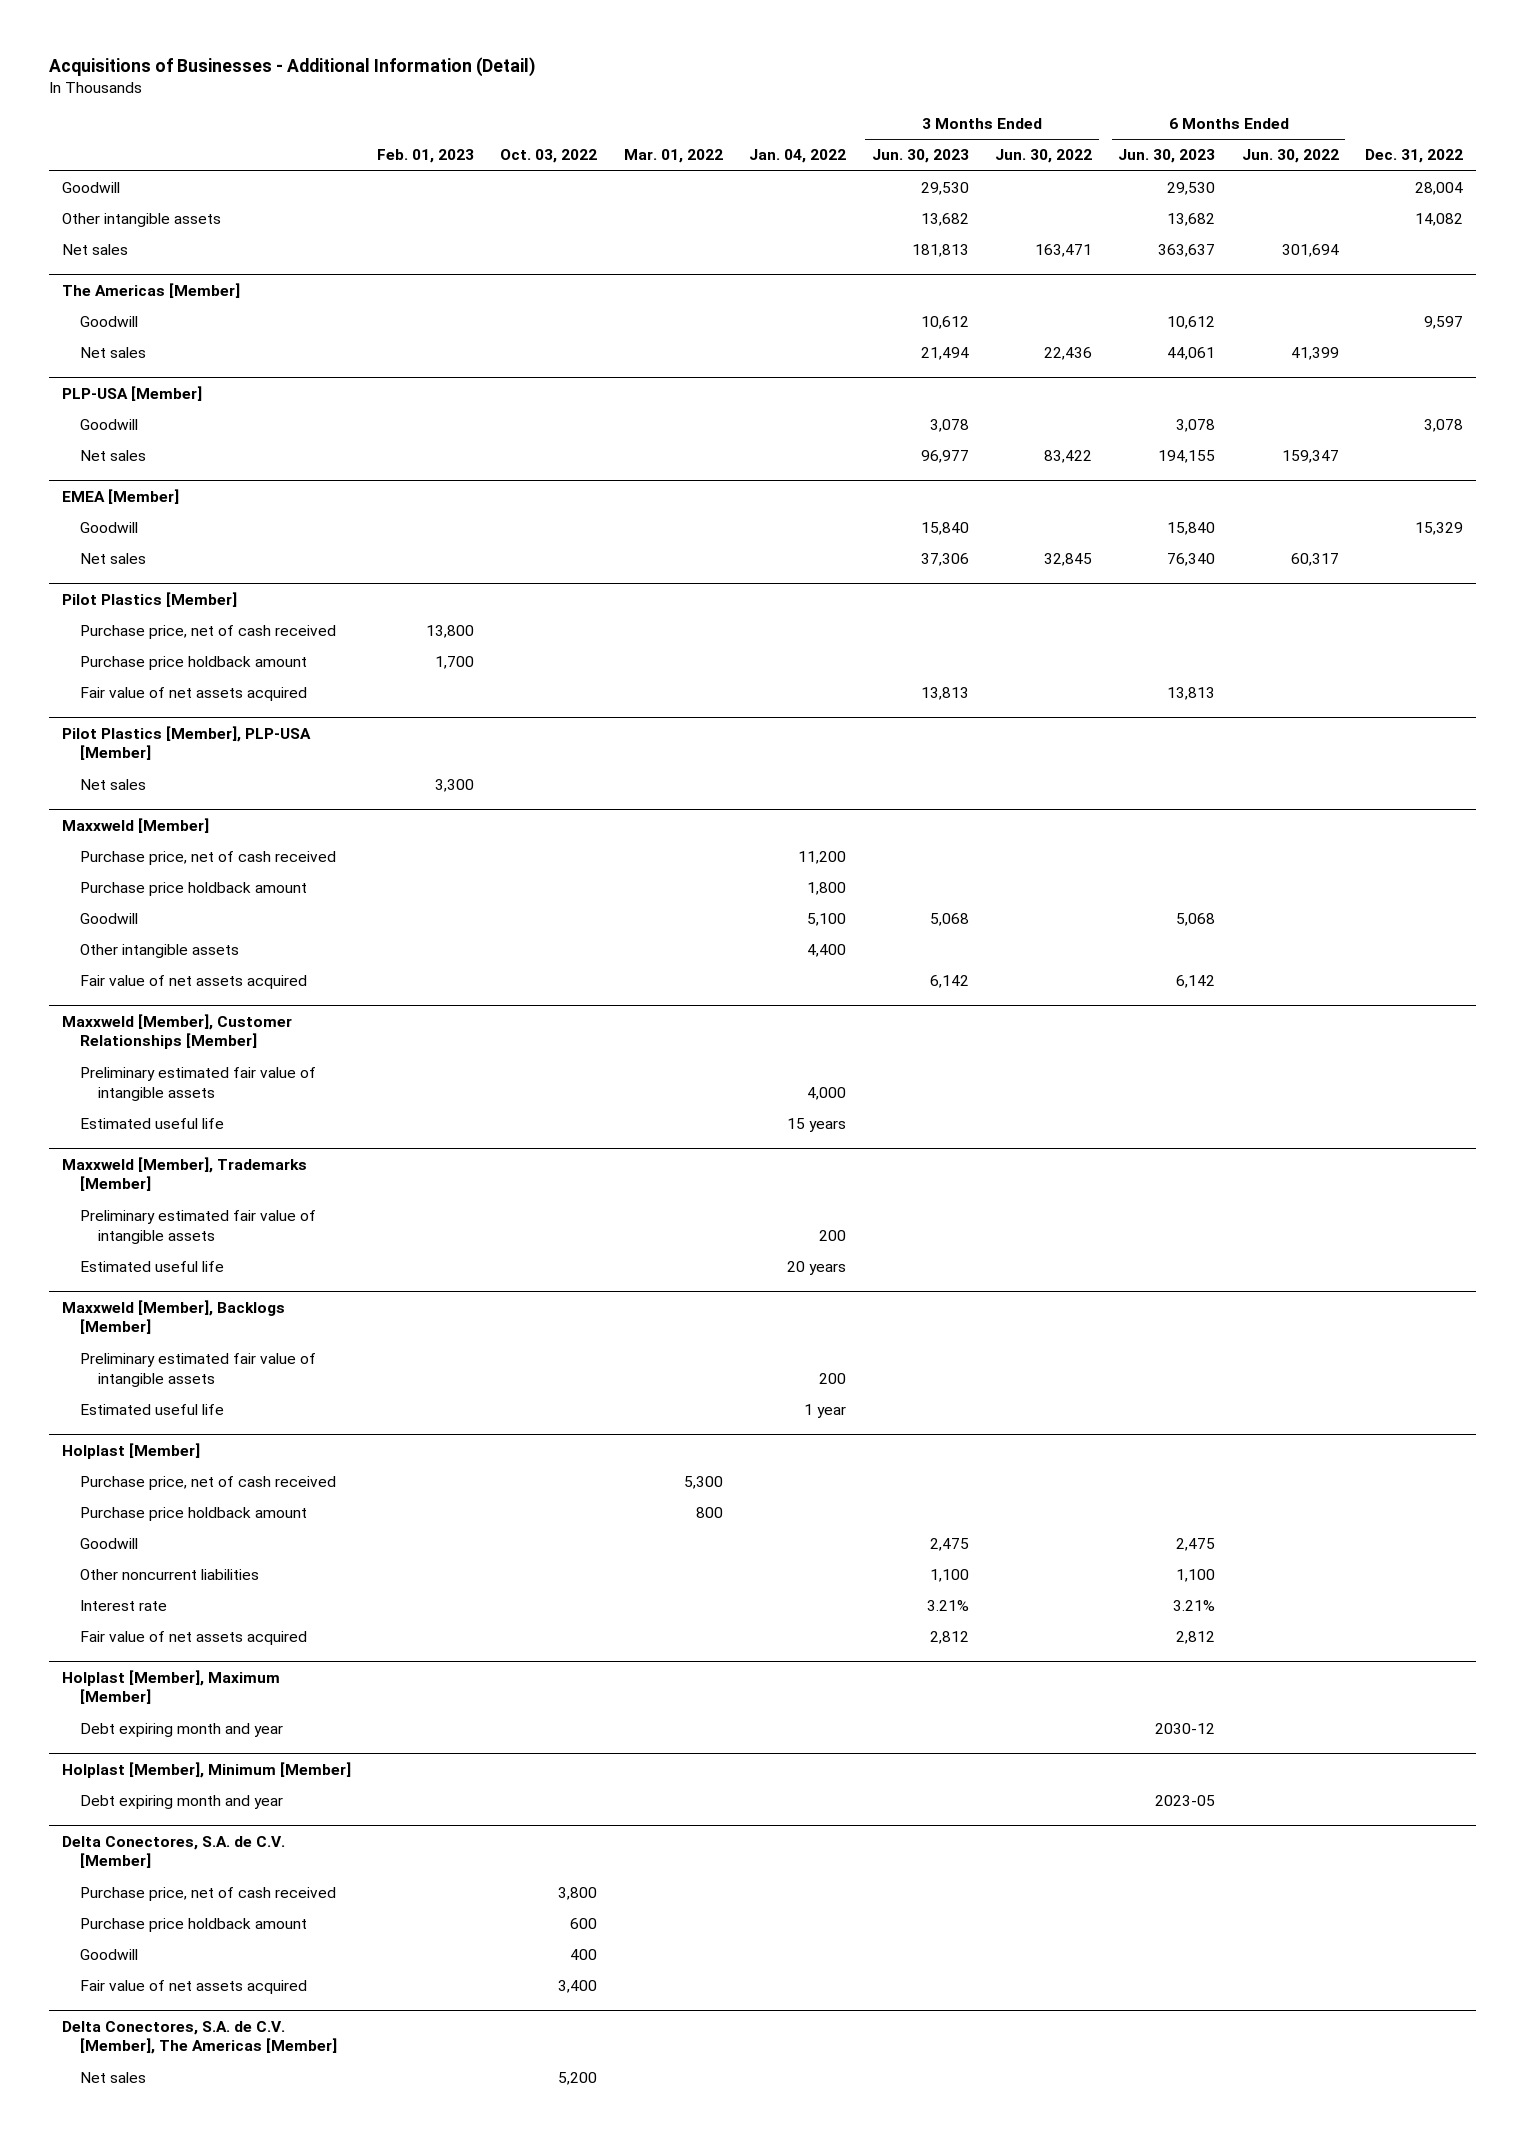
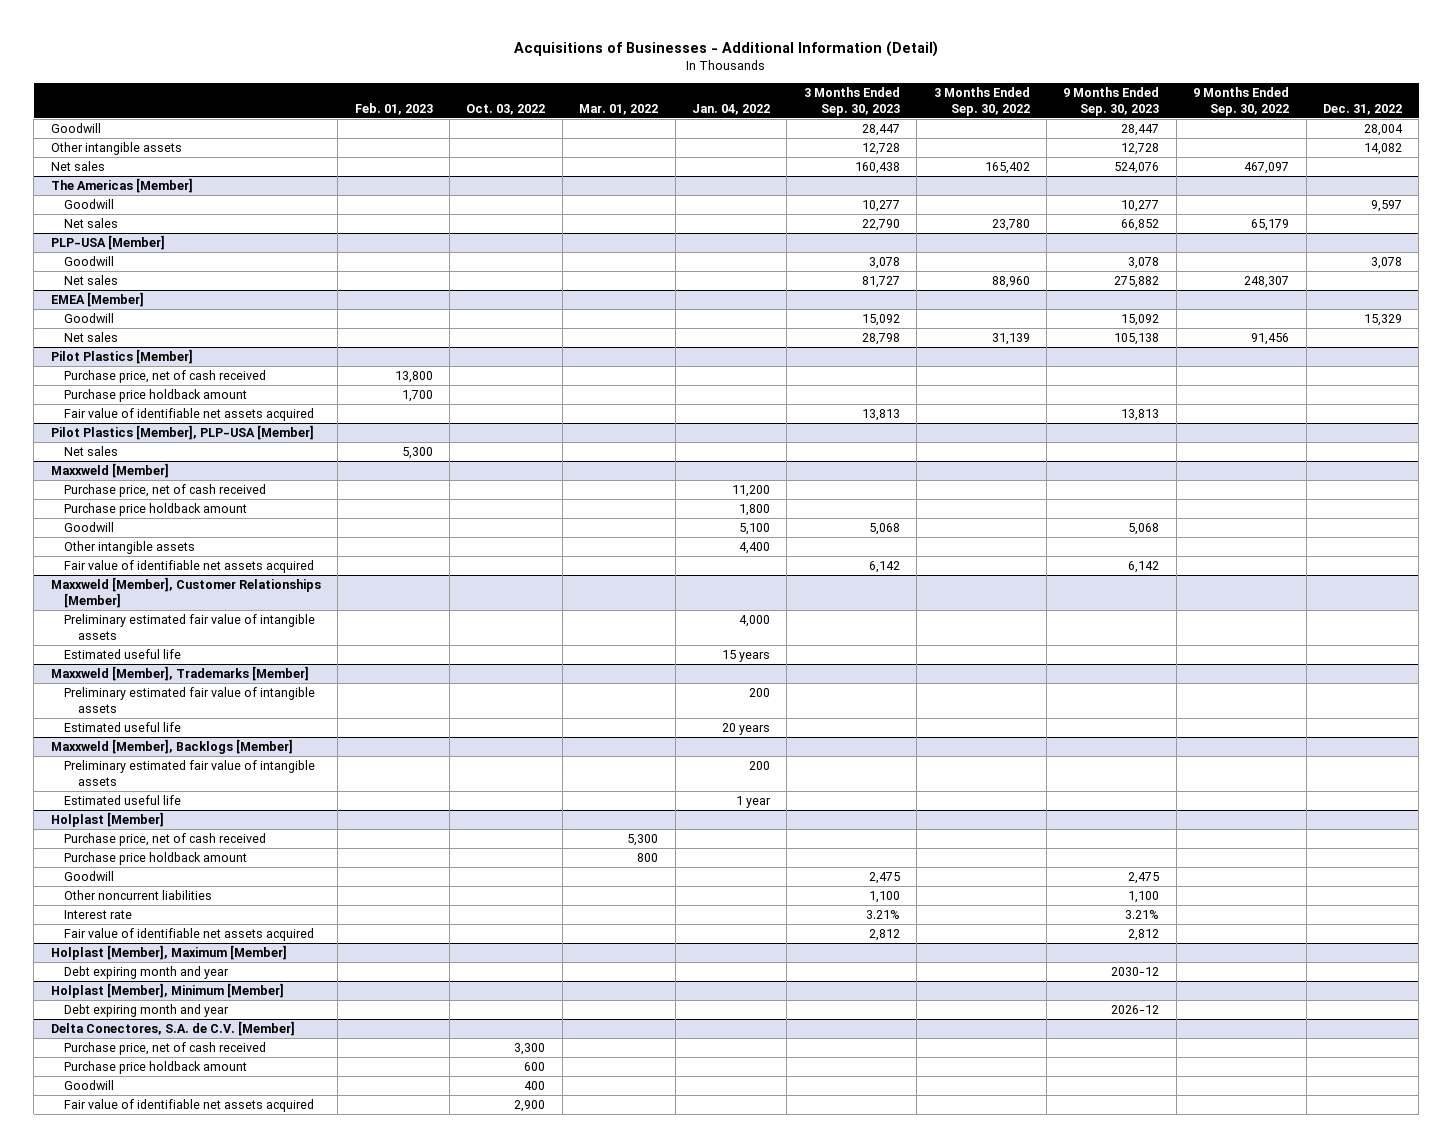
- | Feb. 01, 2023 | Oct. 03, 2022 | Mar. 01, 2022 | Jan. 04, 2022 | 3 Months Ended Jun. 30, 2023 | 3 Months Ended Jun. 30, 2022 | 6 Months Ended Jun. 30, 2023 | 6 Months Ended Jun. 30, 2022 | Dec. 31, 2022
+ | Feb. 01, 2023 | Oct. 03, 2022 | Mar. 01, 2022 | Jan. 04, 2022 | 3 Months Ended Sep. 30, 2023 | 3 Months Ended Sep. 30, 2022 | 9 Months Ended Sep. 30, 2023 | 9 Months Ended Sep. 30, 2022 | Dec. 31, 2022
@ Pilot Plastics [Member]
- Fair value of net assets acquired | | | | | 13,813 | | 13,813 | |
+ Fair value of identifiable net assets acquired | | | | | 13,813 | | 13,813 | |
@ Pilot Plastics [Member], PLP-USA [Member]
- Net sales | 3,300 | | | | | | | |
+ Net sales | 5,300 | | | | | | | |
@ Maxxweld [Member]
- Fair value of net assets acquired | | | | | 6,142 | | 6,142 | |
+ Fair value of identifiable net assets acquired | | | | | 6,142 | | 6,142 | |
@ Holplast [Member]
- Fair value of net assets acquired | | | | | 2,812 | | 2,812 | |
+ Fair value of identifiable net assets acquired | | | | | 2,812 | | 2,812 | |
@ Delta Conectores, S.A. de C.V. [Member]
- Purchase price, net of cash received | | 3,800 | | | | | | |
+ Purchase price, net of cash received | | 3,300 | | | | | | |
- Fair value of net assets acquired | | 3,400 | | | | | | |
- Delta Conectores, S.A. de C.V. [Member], The Americas [Member]
- Net sales | | 5,200 | | | | | | |
@ Delta Conectores, S.A. de C.V. [Member]
+ Fair value of identifiable net assets acquired | | 2,900 | | | | | | |

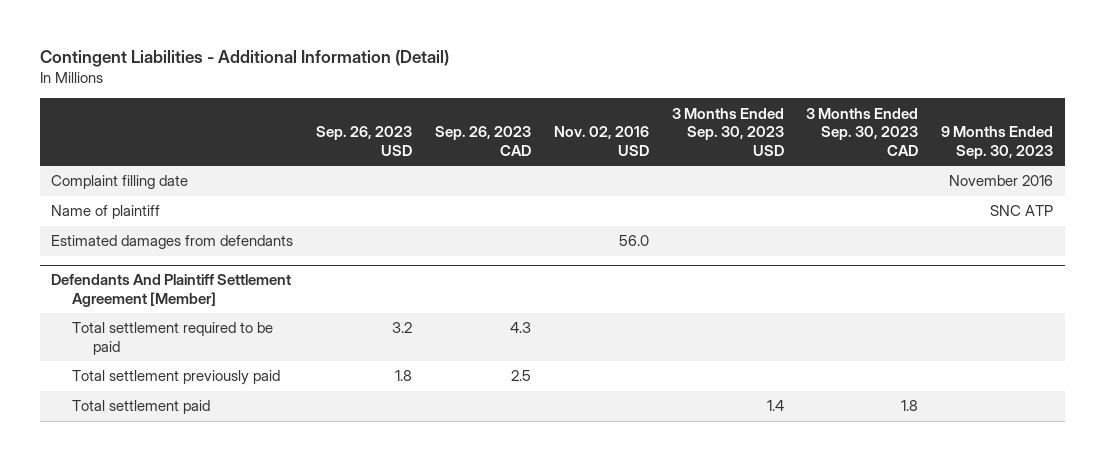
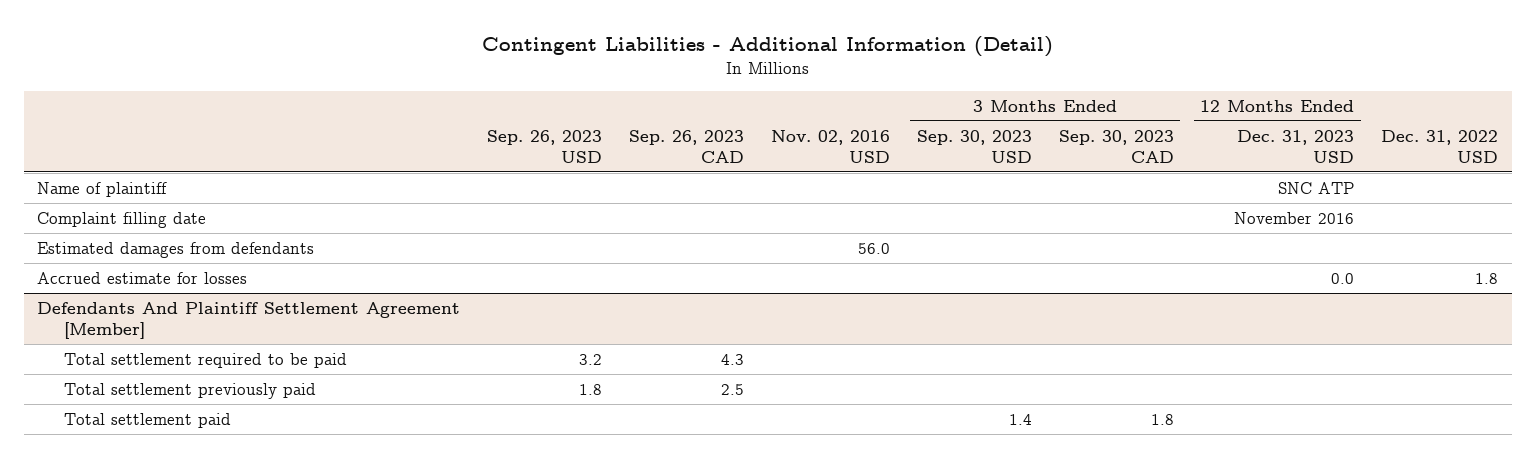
- | Sep. 26, 2023 USD | Sep. 26, 2023 CAD | Nov. 02, 2016 USD | 3 Months Ended Sep. 30, 2023 USD | 3 Months Ended Sep. 30, 2023 CAD | 9 Months Ended Sep. 30, 2023
+ | Sep. 26, 2023 USD | Sep. 26, 2023 CAD | Nov. 02, 2016 USD | 3 Months Ended Sep. 30, 2023 USD | 3 Months Ended Sep. 30, 2023 CAD | 12 Months Ended Dec. 31, 2023 USD | Dec. 31, 2022 USD
moved down: Complaint filling date | | | | | | November 2016 |
+ Accrued estimate for losses | | | | | | 0.0 | 1.8

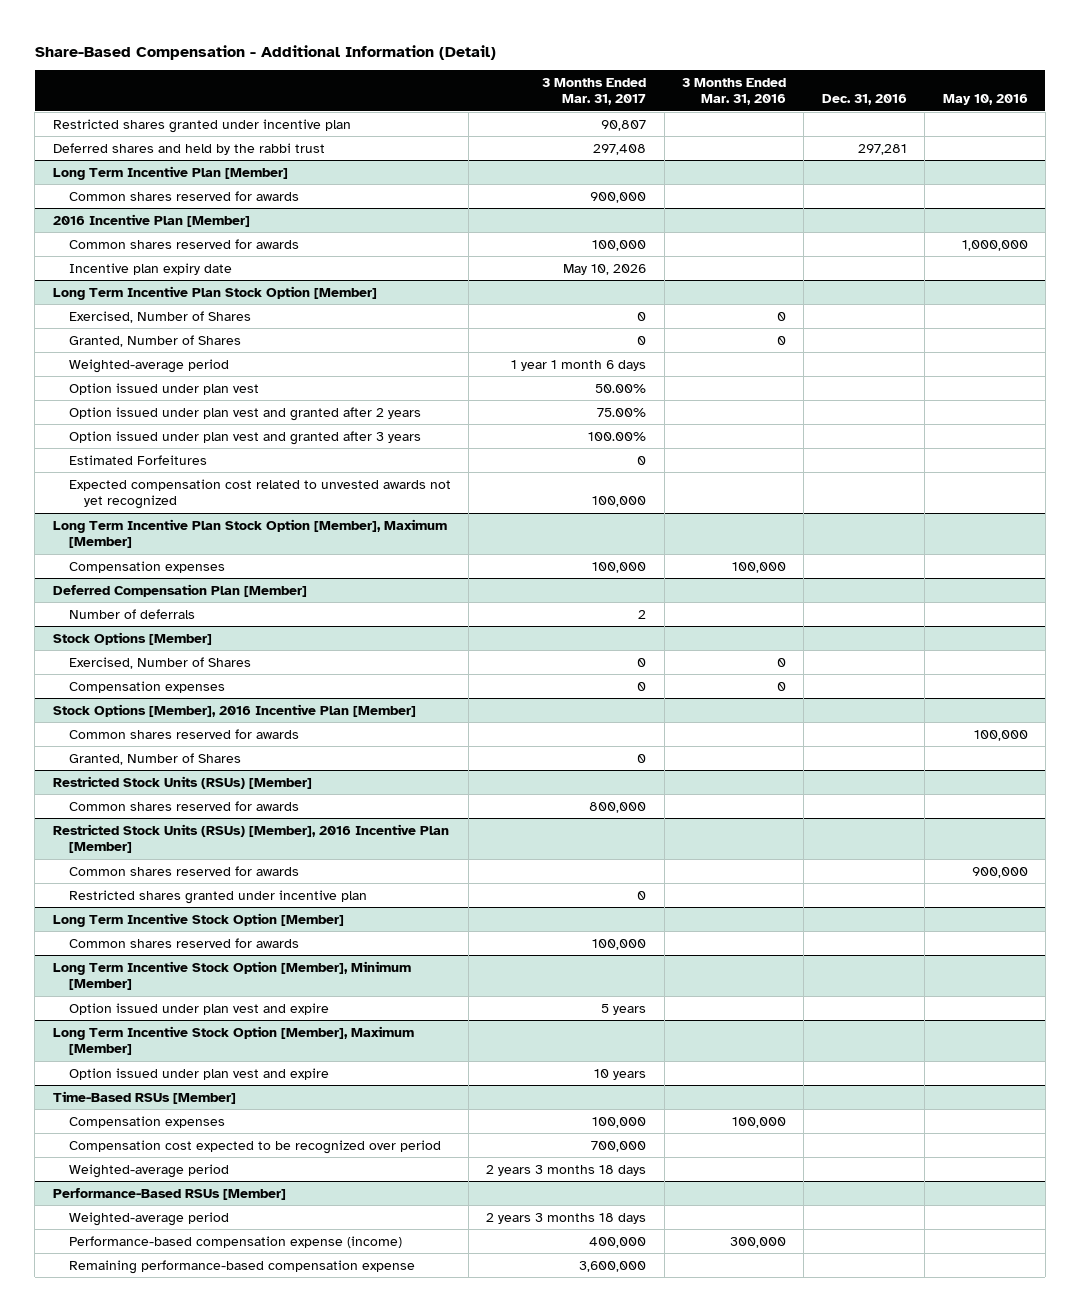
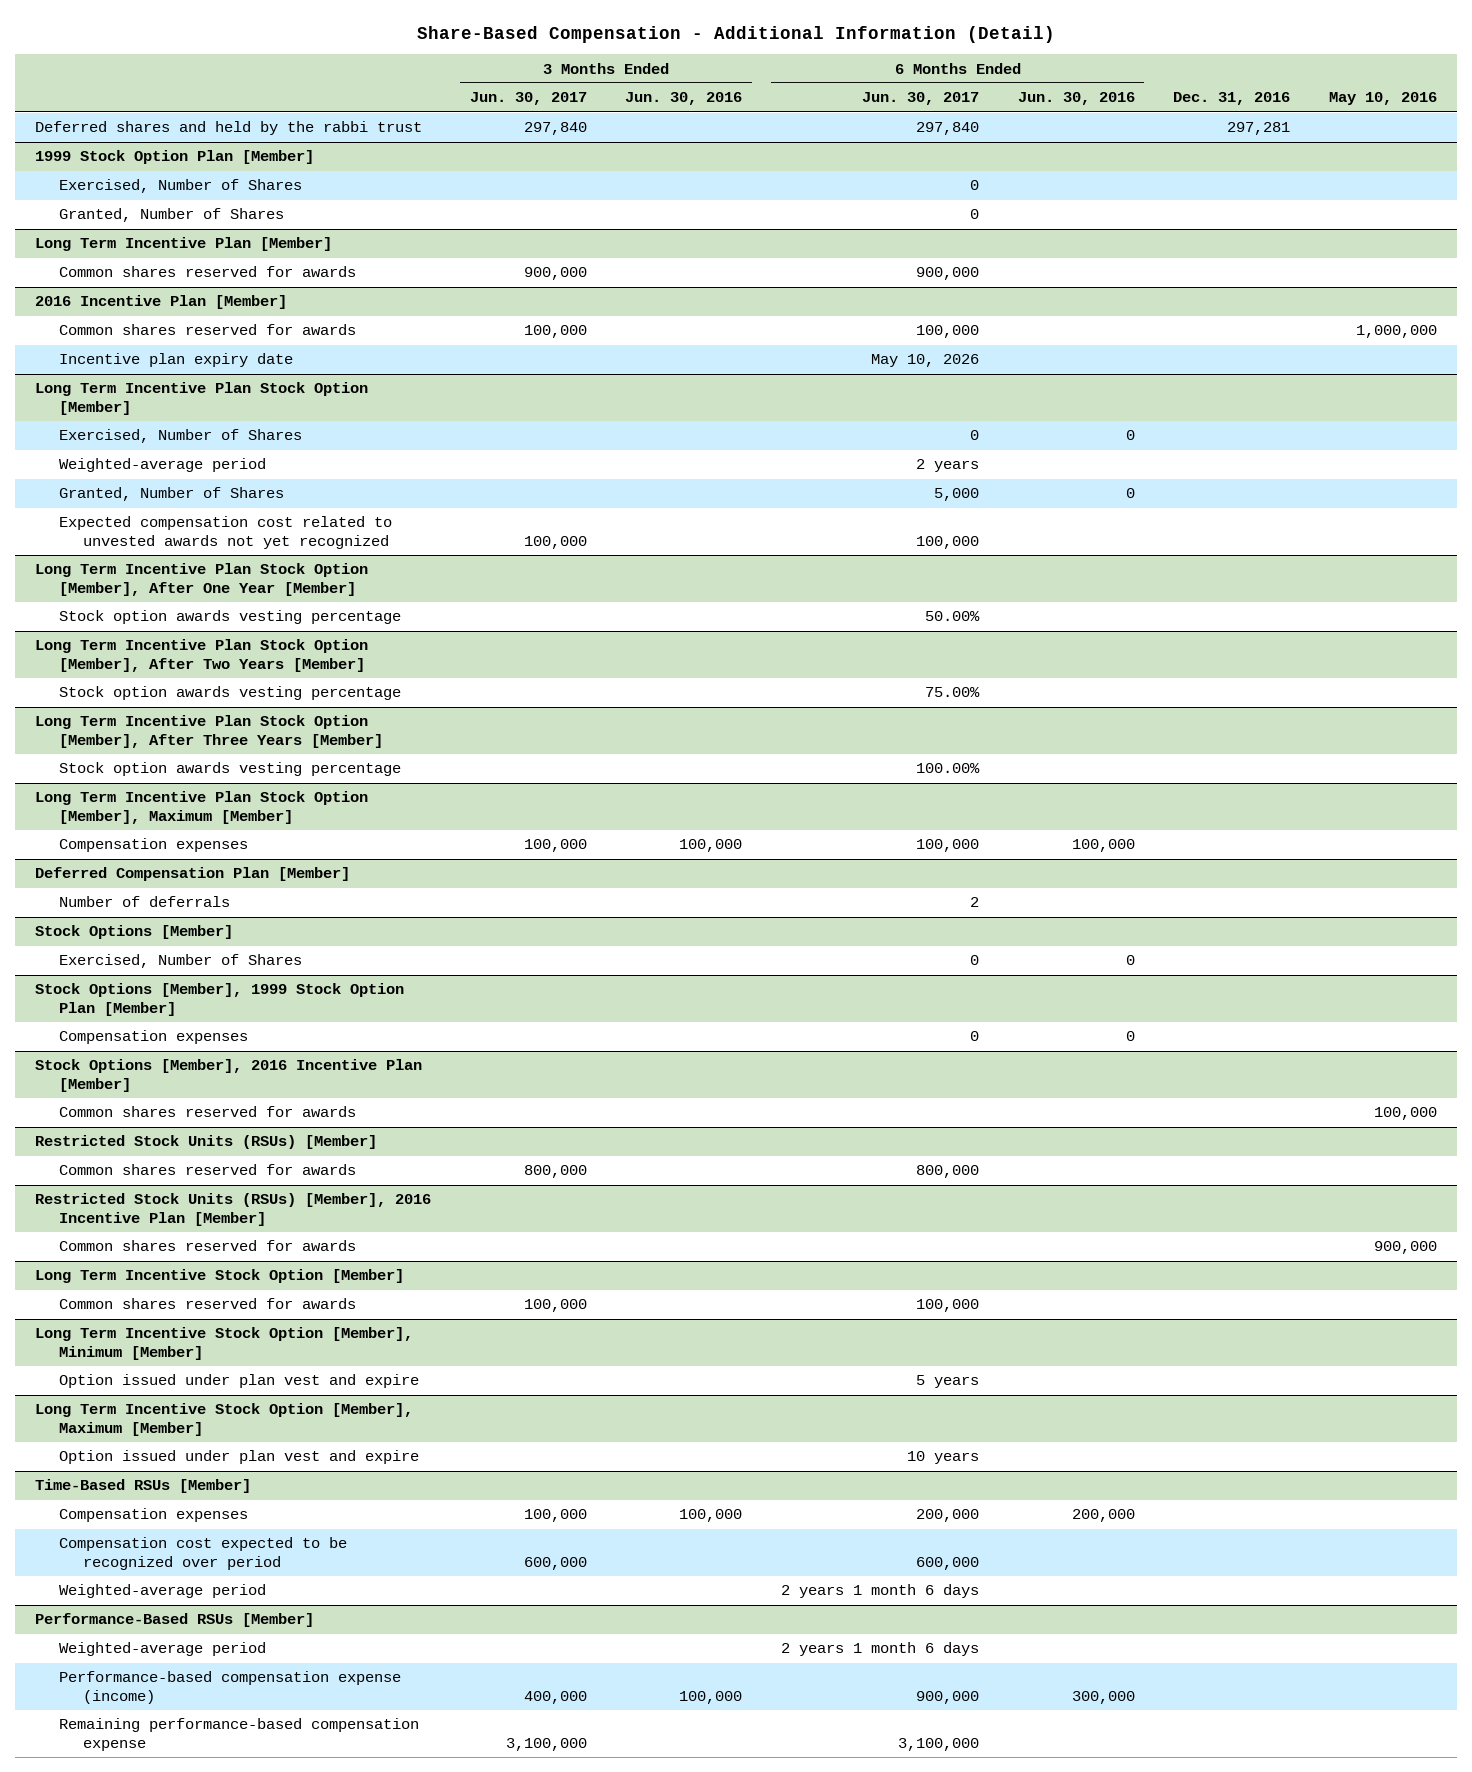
- | 3 Months Ended Mar. 31, 2017 | 3 Months Ended Mar. 31, 2016 | Dec. 31, 2016 | May 10, 2016
+ | 3 Months Ended Jun. 30, 2017 | 3 Months Ended Jun. 30, 2016 | 6 Months Ended Jun. 30, 2017 | 6 Months Ended Jun. 30, 2016 | Dec. 31, 2016 | May 10, 2016
- Restricted shares granted under incentive plan | 90,807 | | |
+ 1999 Stock Option Plan [Member]
+ Exercised, Number of Shares | | | 0 | | |
+ Granted, Number of Shares | | | 0 | | |
@ Long Term Incentive Plan Stock Option [Member]
- Option issued under plan vest | 50.00% | | |
- Option issued under plan vest and granted after 2 years | 75.00% | | |
- Option issued under plan vest and granted after 3 years | 100.00% | | |
- Estimated Forfeitures | 0 | | |
moved down: Granted, Number of Shares | | | 5,000 | 0 | |
+ Long Term Incentive Plan Stock Option [Member], After One Year [Member]
+ Stock option awards vesting percentage | | | 50.00% | | |
+ Long Term Incentive Plan Stock Option [Member], After Two Years [Member]
+ Stock option awards vesting percentage | | | 75.00% | | |
+ Long Term Incentive Plan Stock Option [Member], After Three Years [Member]
+ Stock option awards vesting percentage | | | 100.00% | | |
@ Stock Options [Member]
- Compensation expenses | 0 | 0 | |
+ Stock Options [Member], 1999 Stock Option Plan [Member]
+ Compensation expenses | | | 0 | 0 | |
@ Stock Options [Member], 2016 Incentive Plan [Member]
- Granted, Number of Shares | 0 | | |
@ Restricted Stock Units (RSUs) [Member], 2016 Incentive Plan [Member]
- Restricted shares granted under incentive plan | 0 | | |

